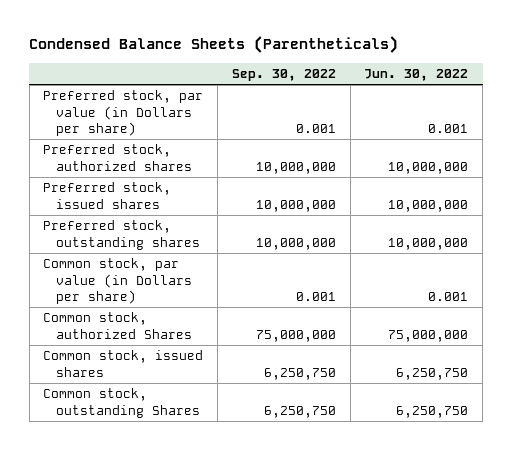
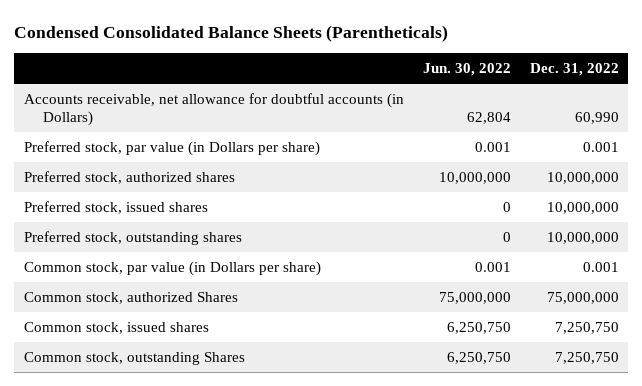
- Condensed Balance Sheets (Parentheticals)
+ Condensed Consolidated Balance Sheets (Parentheticals)
- | Sep. 30, 2022 | Jun. 30, 2022
+ | Jun. 30, 2022 | Dec. 31, 2022
+ Accounts receivable, net allowance for doubtful accounts (in Dollars) | 62,804 | 60,990
- Preferred stock, issued shares | 10,000,000 | 10,000,000
- Preferred stock, outstanding shares | 10,000,000 | 10,000,000
+ Preferred stock, issued shares | 0 | 10,000,000
+ Preferred stock, outstanding shares | 0 | 10,000,000

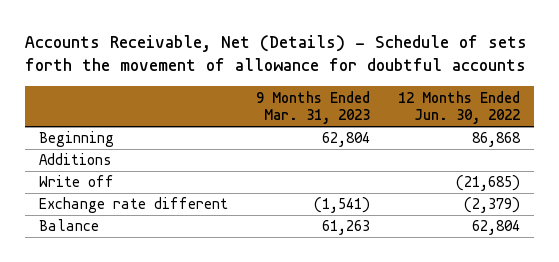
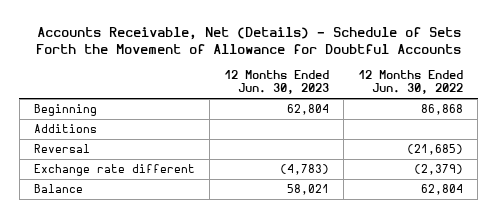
- Accounts Receivable, Net (Details) - Schedule of sets forth the movement of allowance for doubtful accounts
+ Accounts Receivable, Net (Details) - Schedule of Sets Forth the Movement of Allowance for Doubtful Accounts
- | 9 Months Ended Mar. 31, 2023 | 12 Months Ended Jun. 30, 2022
+ | 12 Months Ended Jun. 30, 2023 | 12 Months Ended Jun. 30, 2022
- Write off | | (21,685)
+ Reversal | | (21,685)

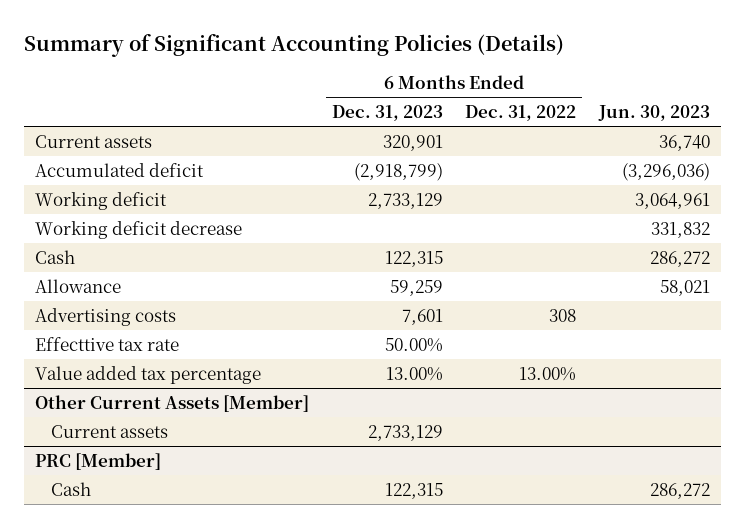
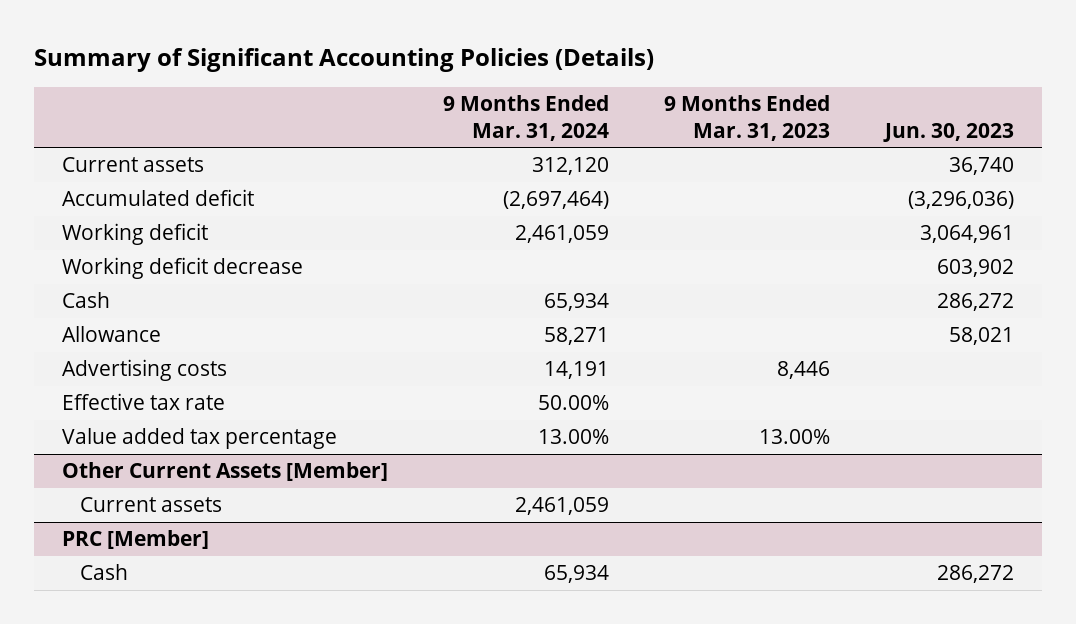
- | 6 Months Ended Dec. 31, 2023 | 6 Months Ended Dec. 31, 2022 | Jun. 30, 2023
+ | 9 Months Ended Mar. 31, 2024 | 9 Months Ended Mar. 31, 2023 | Jun. 30, 2023
- Working deficit decrease | | | 331,832
+ Working deficit decrease | | | 603,902
- Effecttive tax rate | 50.00% | |
+ Effective tax rate | 50.00% | |

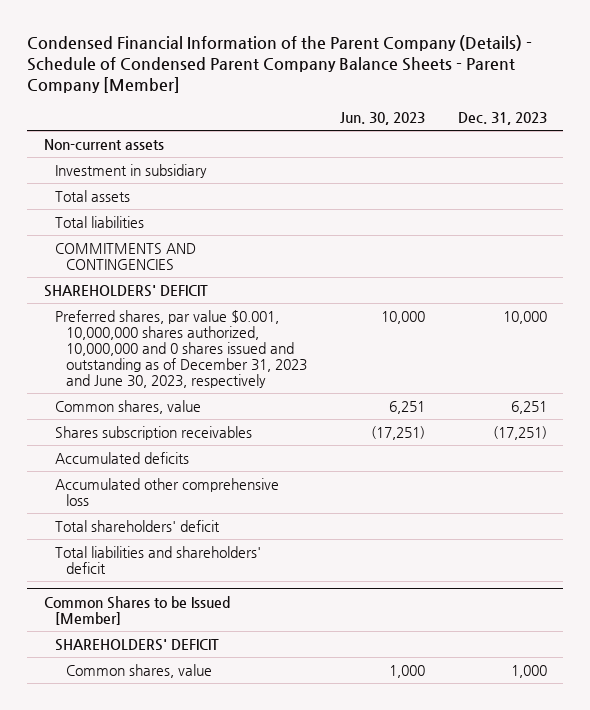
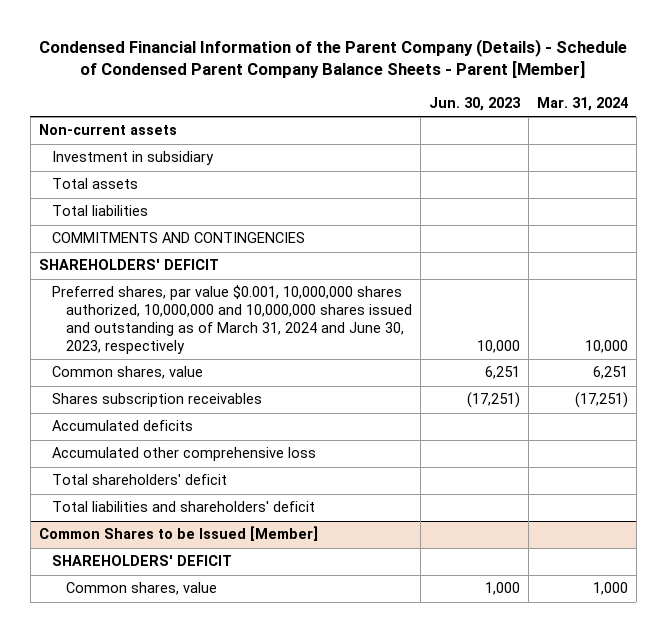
- Condensed Financial Information of the Parent Company (Details) - Schedule of Condensed Parent Company Balance Sheets - Parent Company [Member]
+ Condensed Financial Information of the Parent Company (Details) - Schedule of Condensed Parent Company Balance Sheets - Parent [Member]
- | Jun. 30, 2023 | Dec. 31, 2023
+ | Jun. 30, 2023 | Mar. 31, 2024
- Preferred shares, par value $0.001, 10,000,000 shares authorized, 10,000,000 and 0 shares issued and outstanding as of December 31, 2023 and June 30, 2023, respectively | 10,000 | 10,000
+ Preferred shares, par value $0.001, 10,000,000 shares authorized, 10,000,000 and 10,000,000 shares issued and outstanding as of March 31, 2024 and June 30, 2023, respectively | 10,000 | 10,000

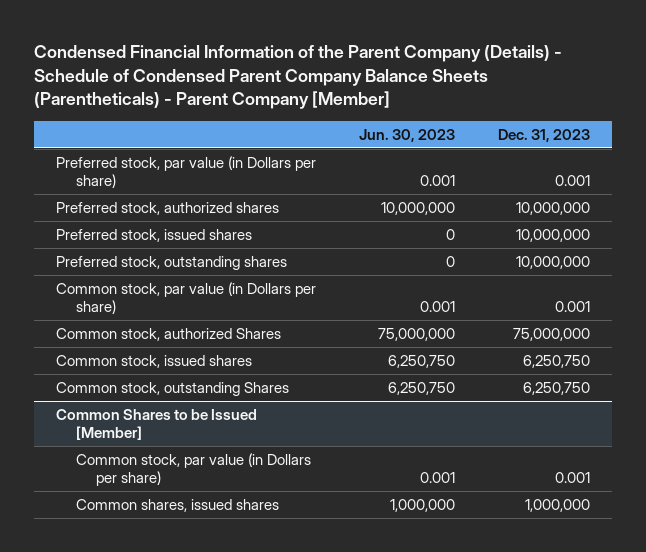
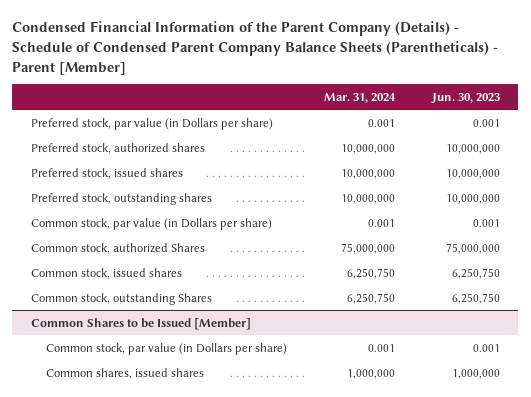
- Condensed Financial Information of the Parent Company (Details) - Schedule of Condensed Parent Company Balance Sheets (Parentheticals) - Parent Company [Member]
+ Condensed Financial Information of the Parent Company (Details) - Schedule of Condensed Parent Company Balance Sheets (Parentheticals) - Parent [Member]
- | Jun. 30, 2023 | Dec. 31, 2023
+ | Mar. 31, 2024 | Jun. 30, 2023
- Preferred stock, issued shares | 0 | 10,000,000
- Preferred stock, outstanding shares | 0 | 10,000,000
+ Preferred stock, issued shares | 10,000,000 | 10,000,000
+ Preferred stock, outstanding shares | 10,000,000 | 10,000,000

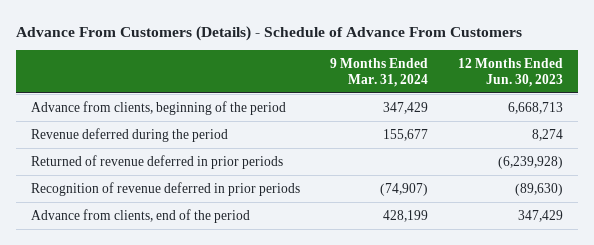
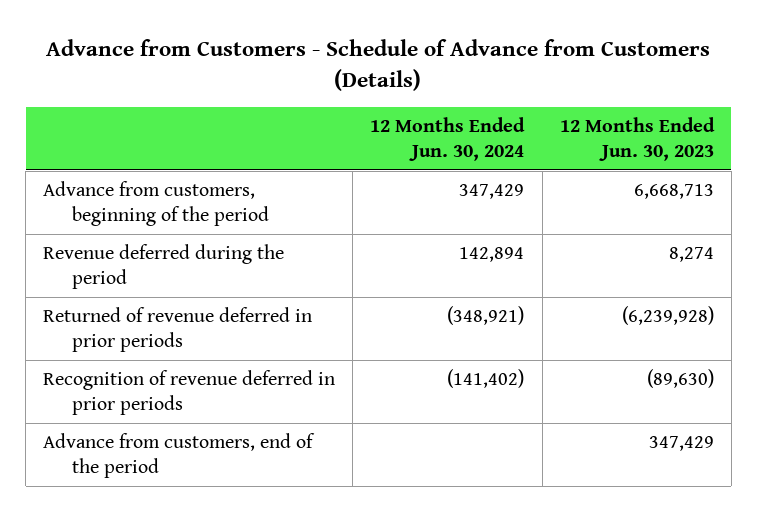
- Advance From Customers (Details) - Schedule of Advance From Customers
+ Advance from Customers - Schedule of Advance from Customers (Details)
- | 9 Months Ended Mar. 31, 2024 | 12 Months Ended Jun. 30, 2023
+ | 12 Months Ended Jun. 30, 2024 | 12 Months Ended Jun. 30, 2023
- Advance from clients, beginning of the period | 347,429 | 6,668,713
+ Advance from customers, beginning of the period | 347,429 | 6,668,713
- Advance from clients, end of the period | 428,199 | 347,429
+ Advance from customers, end of the period | | 347,429

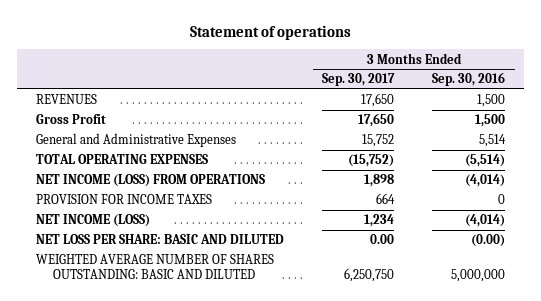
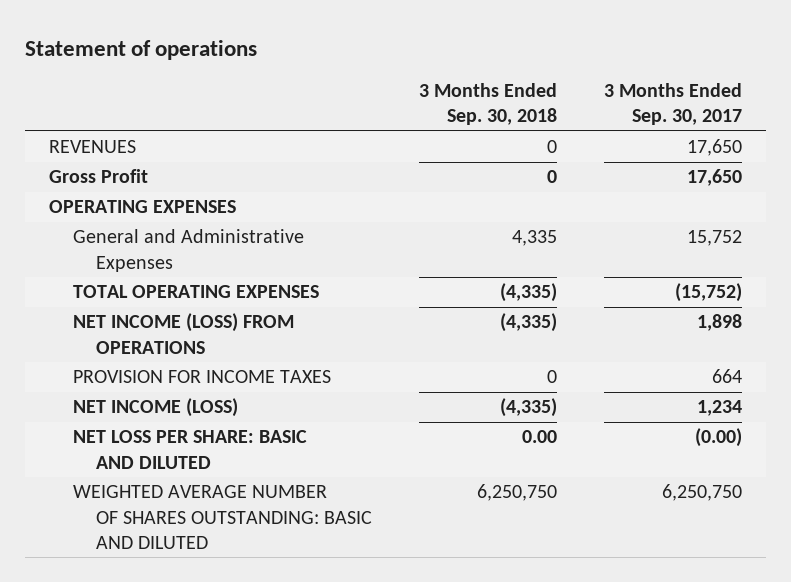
- | 3 Months Ended Sep. 30, 2017 | 3 Months Ended Sep. 30, 2016
+ | 3 Months Ended Sep. 30, 2018 | 3 Months Ended Sep. 30, 2017
+ OPERATING EXPENSES
- NET LOSS PER SHARE: BASIC AND DILUTED | 0.00 | (0.00)
+ NET LOSS PER SHARE: BASIC AND DILUTED | 0.00 | (0.00)

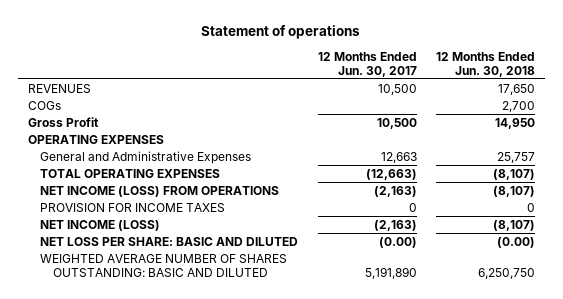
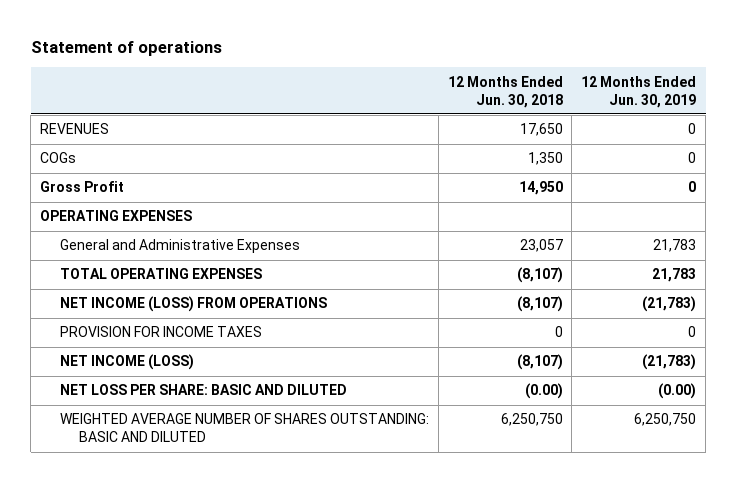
- | 12 Months Ended Jun. 30, 2017 | 12 Months Ended Jun. 30, 2018
+ | 12 Months Ended Jun. 30, 2018 | 12 Months Ended Jun. 30, 2019
- COGs | | 2,700
+ COGs | 1,350 | 0
- General and Administrative Expenses | 12,663 | 25,757
+ General and Administrative Expenses | 23,057 | 21,783

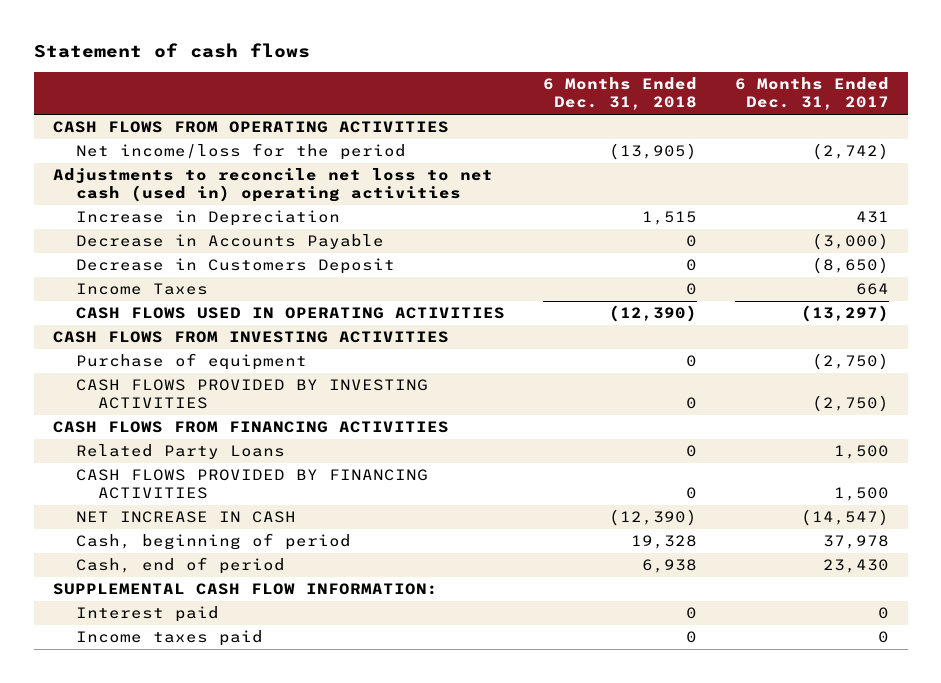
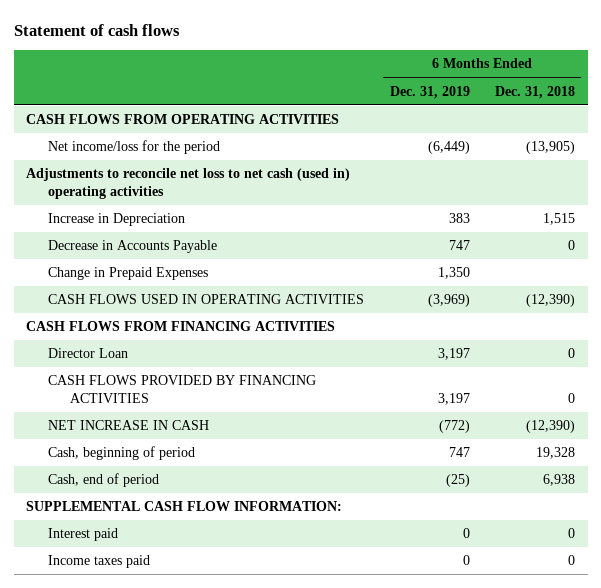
- | 6 Months Ended Dec. 31, 2018 | 6 Months Ended Dec. 31, 2017
+ | 6 Months Ended Dec. 31, 2019 | 6 Months Ended Dec. 31, 2018
- Decrease in Customers Deposit | 0 | (8,650)
- Income Taxes | 0 | 664
+ Change in Prepaid Expenses | 1,350 |
- CASH FLOWS FROM INVESTING ACTIVITIES
- Purchase of equipment | 0 | (2,750)
- CASH FLOWS PROVIDED BY INVESTING ACTIVITIES | 0 | (2,750)
- Related Party Loans | 0 | 1,500
+ Director Loan | 3,197 | 0

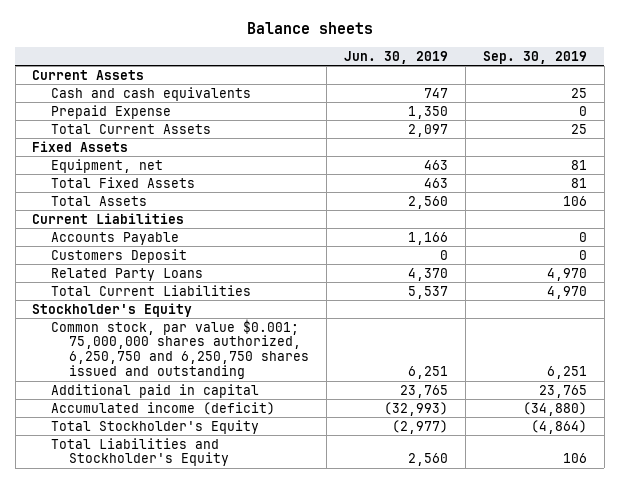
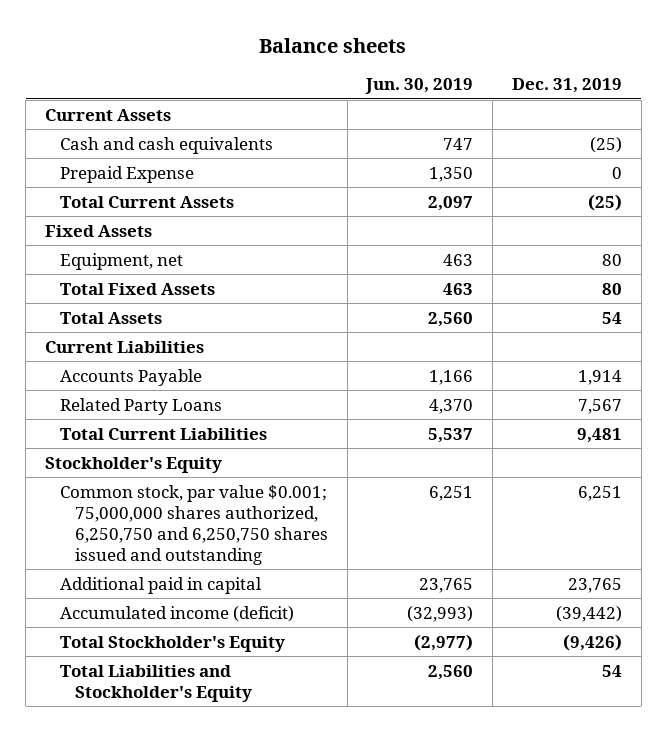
- | Jun. 30, 2019 | Sep. 30, 2019
+ | Jun. 30, 2019 | Dec. 31, 2019
- Customers Deposit | 0 | 0

